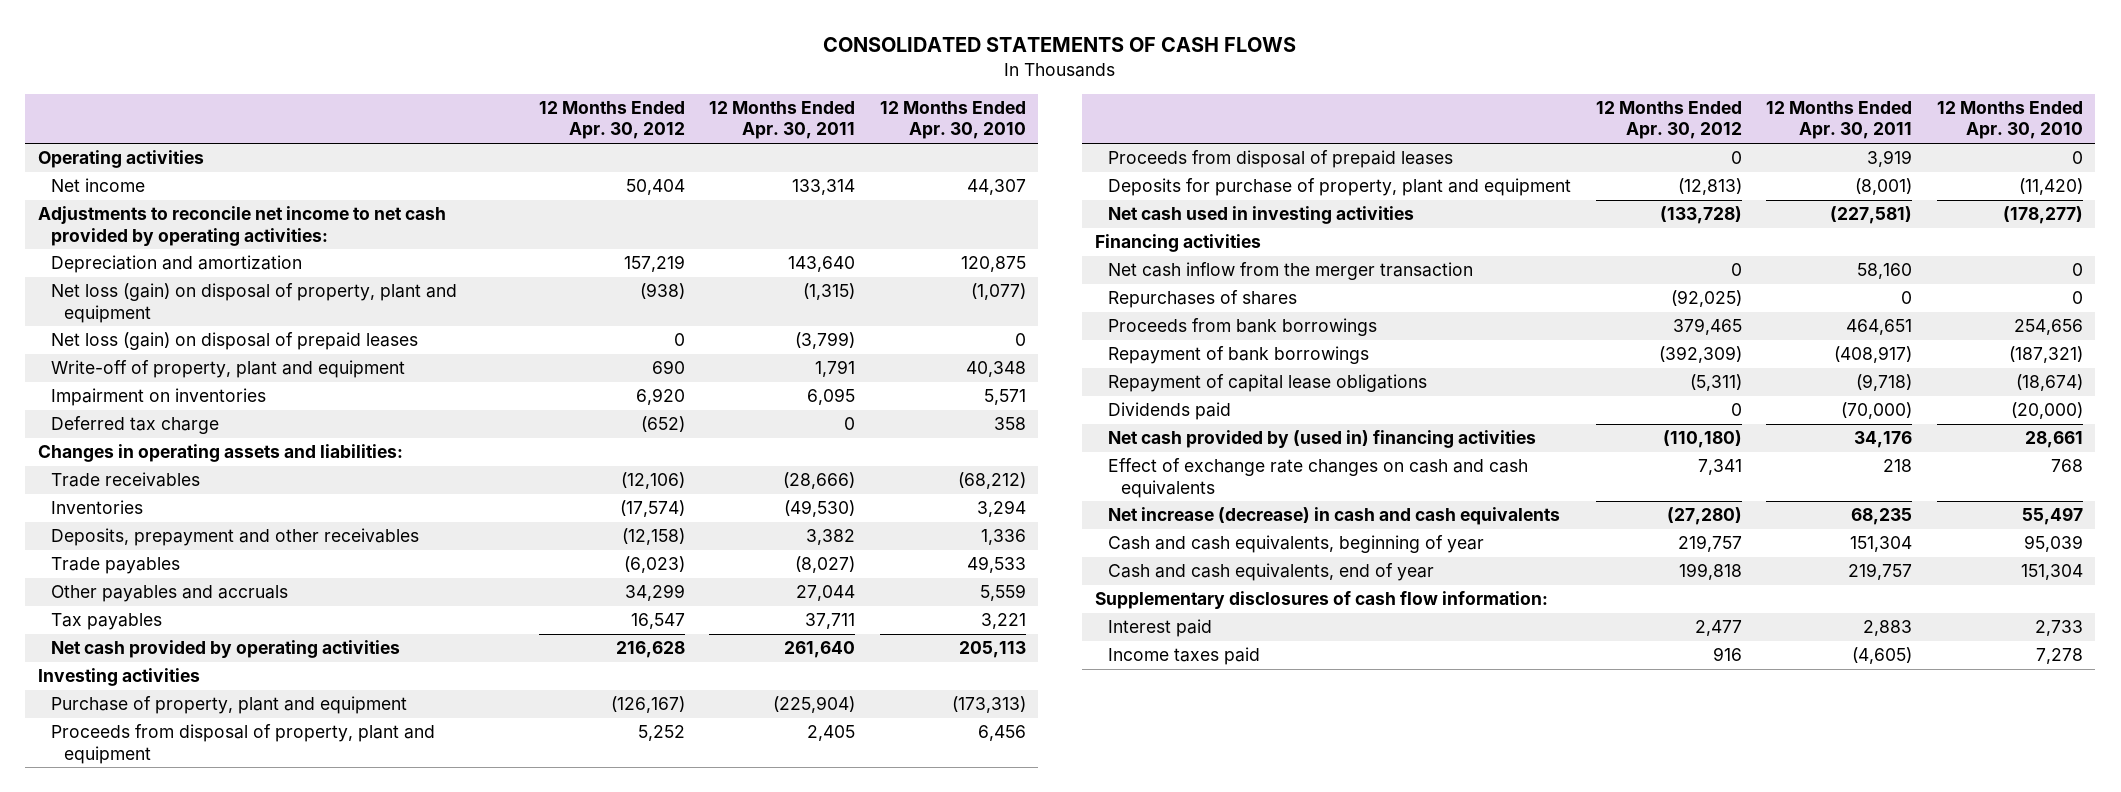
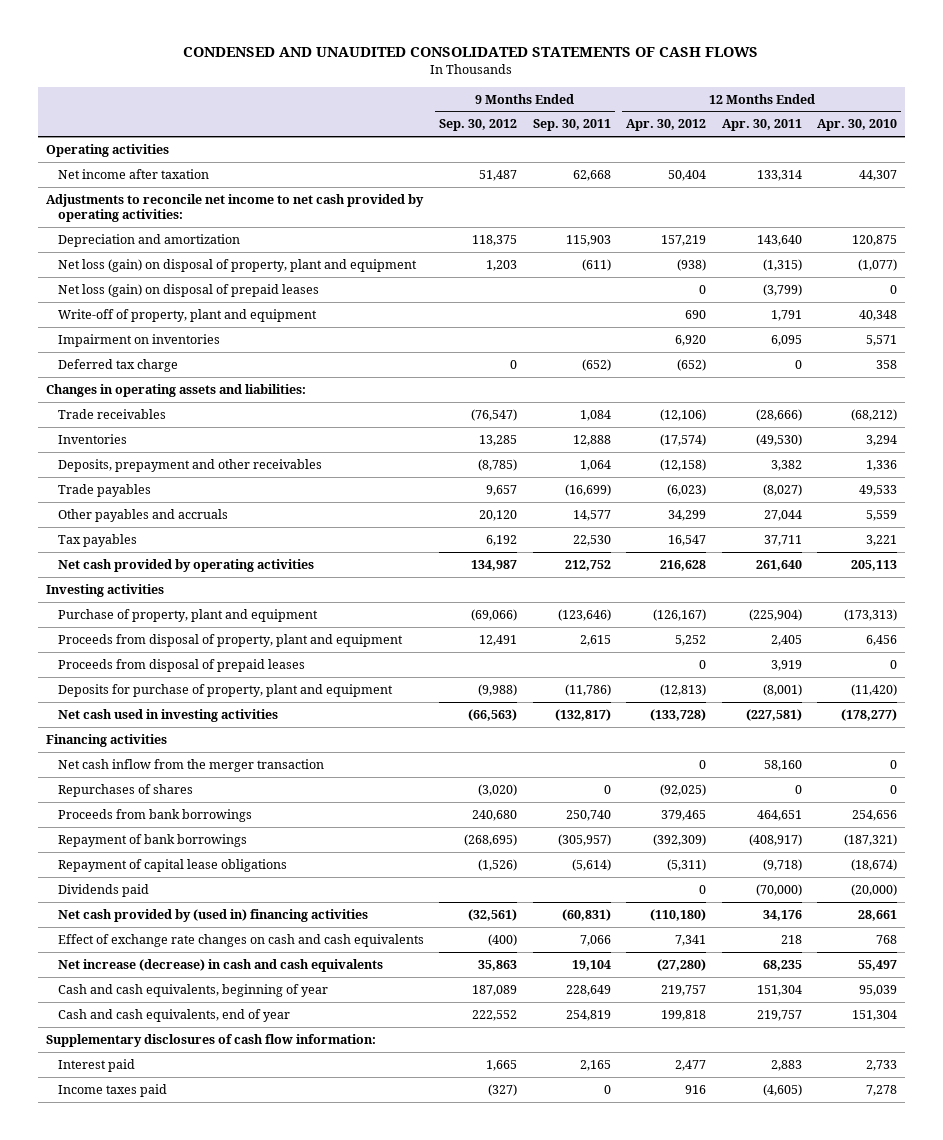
- CONSOLIDATED STATEMENTS OF CASH FLOWS
+ CONDENSED AND UNAUDITED CONSOLIDATED STATEMENTS OF CASH FLOWS
- | 12 Months Ended Apr. 30, 2012 | 12 Months Ended Apr. 30, 2011 | 12 Months Ended Apr. 30, 2010
+ | 9 Months Ended Sep. 30, 2012 | 9 Months Ended Sep. 30, 2011 | 12 Months Ended Apr. 30, 2012 | 12 Months Ended Apr. 30, 2011 | 12 Months Ended Apr. 30, 2010
- Net income | 50,404 | 133,314 | 44,307
+ Net income after taxation | 51,487 | 62,668 | 50,404 | 133,314 | 44,307

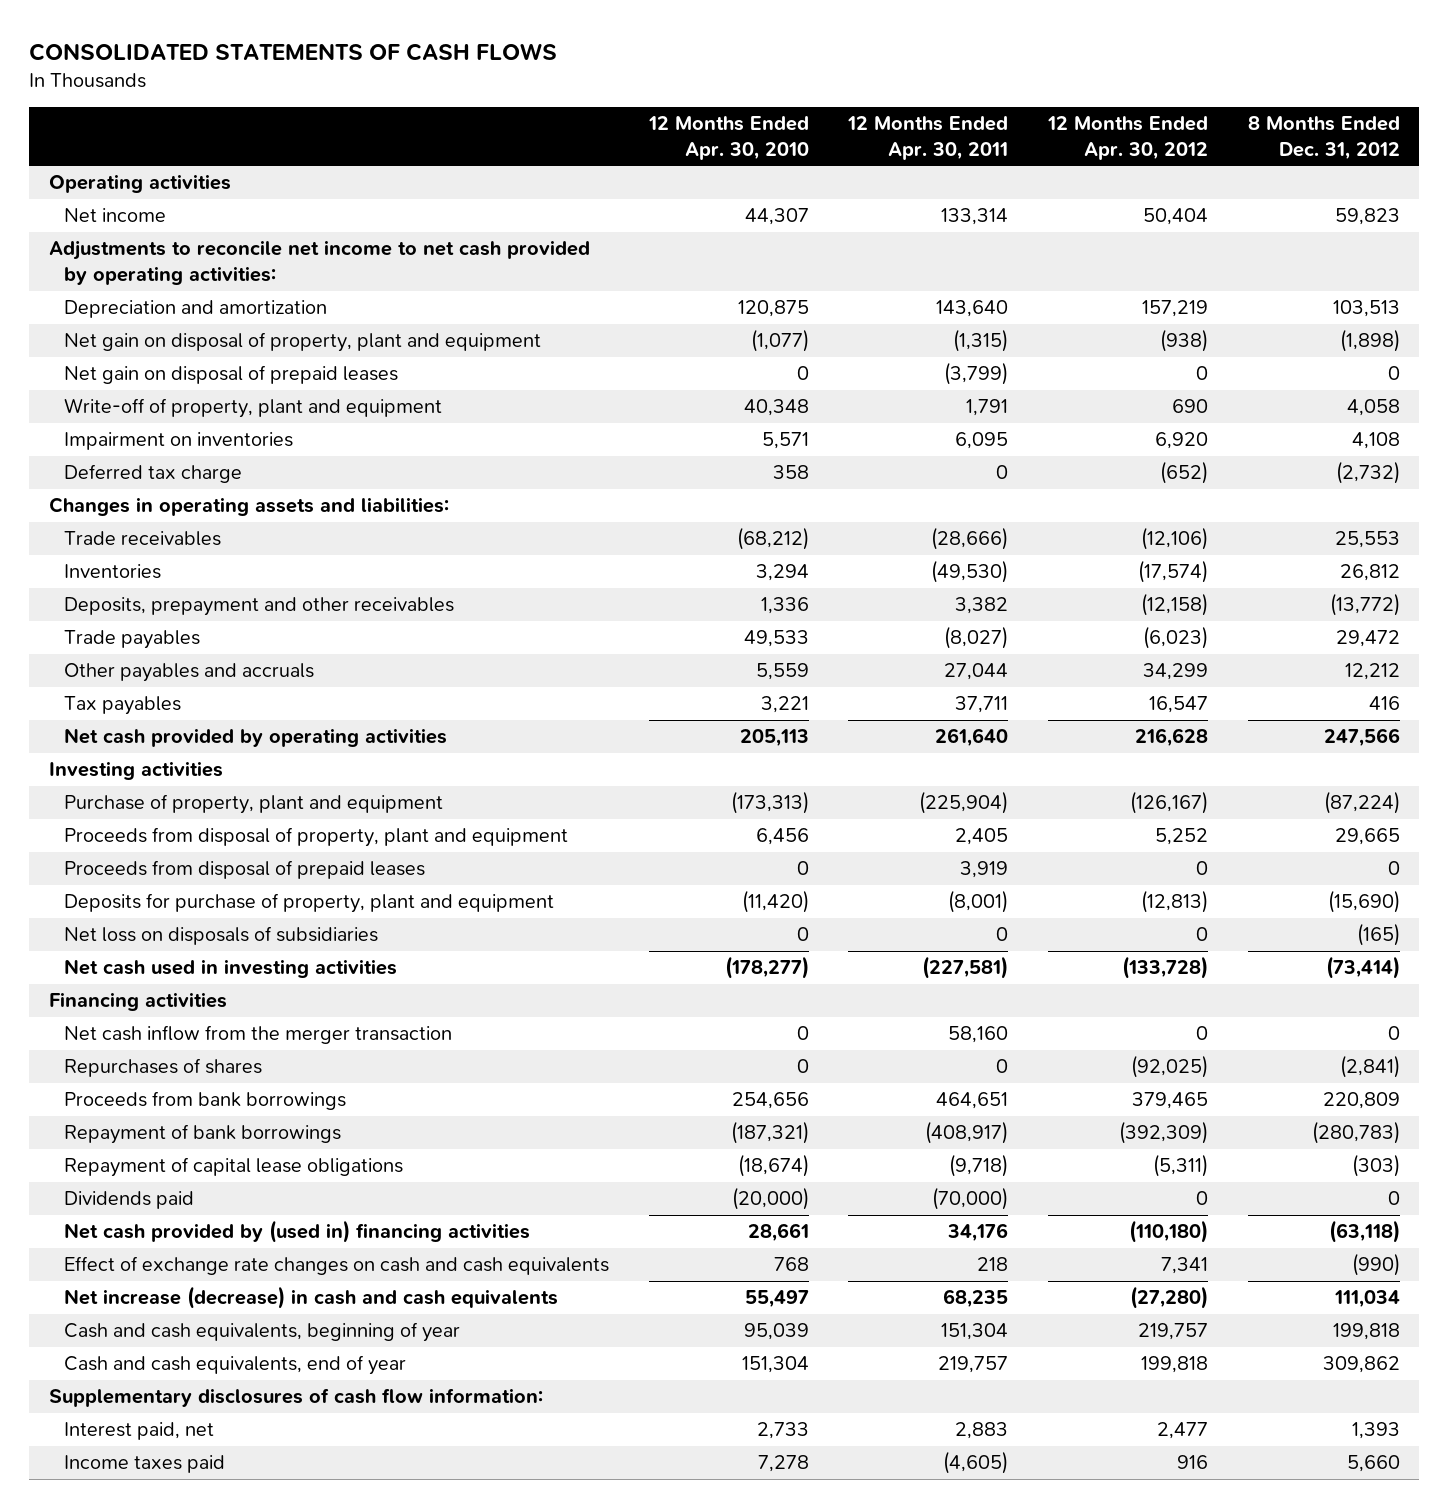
- CONDENSED AND UNAUDITED CONSOLIDATED STATEMENTS OF CASH FLOWS
+ CONSOLIDATED STATEMENTS OF CASH FLOWS
- | 9 Months Ended Sep. 30, 2012 | 9 Months Ended Sep. 30, 2011 | 12 Months Ended Apr. 30, 2012 | 12 Months Ended Apr. 30, 2011 | 12 Months Ended Apr. 30, 2010
+ | 12 Months Ended Apr. 30, 2010 | 12 Months Ended Apr. 30, 2011 | 12 Months Ended Apr. 30, 2012 | 8 Months Ended Dec. 31, 2012
- Net income after taxation | 51,487 | 62,668 | 50,404 | 133,314 | 44,307
+ Net income | 44,307 | 133,314 | 50,404 | 59,823
- Net loss (gain) on disposal of property, plant and equipment | 1,203 | (611) | (938) | (1,315) | (1,077)
- Net loss (gain) on disposal of prepaid leases | | | 0 | (3,799) | 0
+ Net gain on disposal of property, plant and equipment | (1,077) | (1,315) | (938) | (1,898)
+ Net gain on disposal of prepaid leases | 0 | (3,799) | 0 | 0
+ Net loss on disposals of subsidiaries | 0 | 0 | 0 | (165)
- Interest paid | 1,665 | 2,165 | 2,477 | 2,883 | 2,733
+ Interest paid, net | 2,733 | 2,883 | 2,477 | 1,393

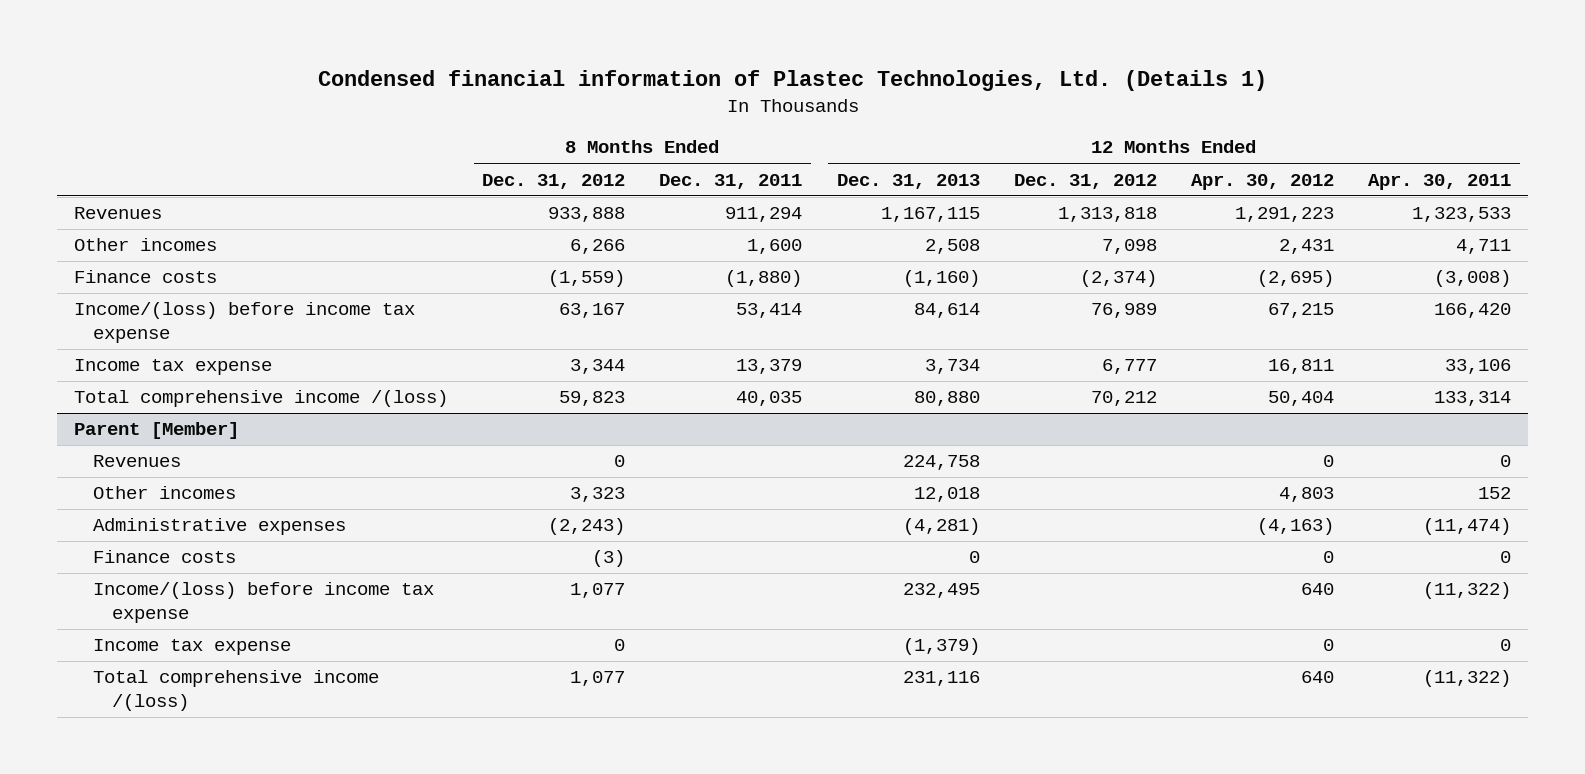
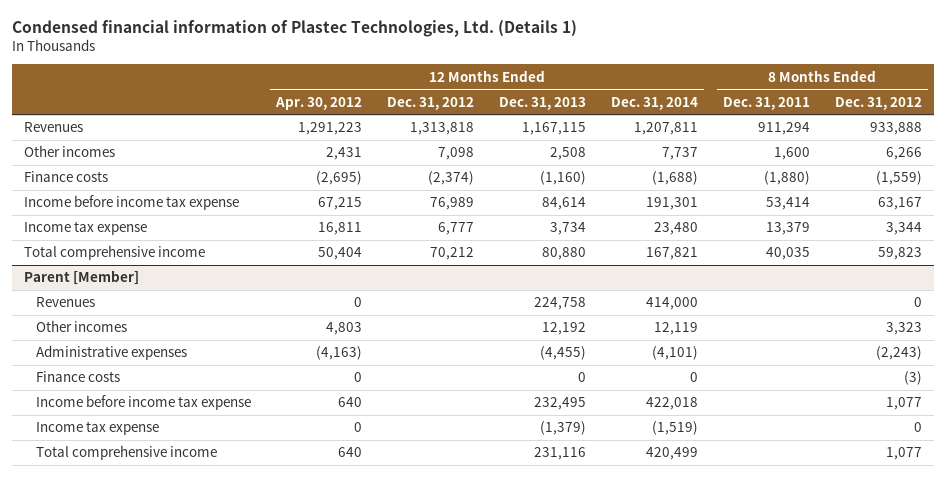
- | 8 Months Ended Dec. 31, 2012 | 8 Months Ended Dec. 31, 2011 | 12 Months Ended Dec. 31, 2013 | 12 Months Ended Dec. 31, 2012 | 12 Months Ended Apr. 30, 2012 | 12 Months Ended Apr. 30, 2011
+ | 12 Months Ended Apr. 30, 2012 | 12 Months Ended Dec. 31, 2012 | 12 Months Ended Dec. 31, 2013 | 12 Months Ended Dec. 31, 2014 | 8 Months Ended Dec. 31, 2011 | 8 Months Ended Dec. 31, 2012
- Income/(loss) before income tax expense | 63,167 | 53,414 | 84,614 | 76,989 | 67,215 | 166,420
+ Income before income tax expense | 67,215 | 76,989 | 84,614 | 191,301 | 53,414 | 63,167
- Total comprehensive income /(loss) | 59,823 | 40,035 | 80,880 | 70,212 | 50,404 | 133,314
+ Total comprehensive income | 50,404 | 70,212 | 80,880 | 167,821 | 40,035 | 59,823
@ Parent [Member]
- Other incomes | 3,323 | | 12,018 | | 4,803 | 152
- Administrative expenses | (2,243) | | (4,281) | | (4,163) | (11,474)
+ Other incomes | 4,803 | | 12,192 | 12,119 | | 3,323
+ Administrative expenses | (4,163) | | (4,455) | (4,101) | | (2,243)
- Income/(loss) before income tax expense | 1,077 | | 232,495 | | 640 | (11,322)
+ Income before income tax expense | 640 | | 232,495 | 422,018 | | 1,077
- Total comprehensive income /(loss) | 1,077 | | 231,116 | | 640 | (11,322)
+ Total comprehensive income | 640 | | 231,116 | 420,499 | | 1,077

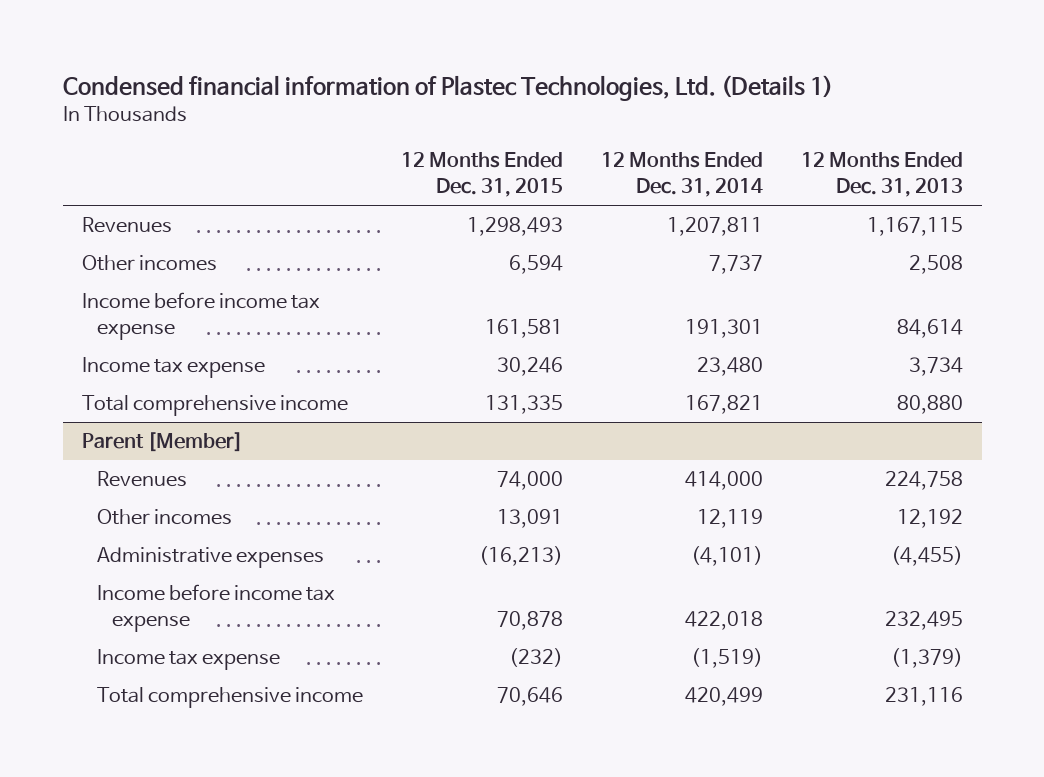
- | 12 Months Ended Apr. 30, 2012 | 12 Months Ended Dec. 31, 2012 | 12 Months Ended Dec. 31, 2013 | 12 Months Ended Dec. 31, 2014 | 8 Months Ended Dec. 31, 2011 | 8 Months Ended Dec. 31, 2012
+ | 12 Months Ended Dec. 31, 2015 | 12 Months Ended Dec. 31, 2014 | 12 Months Ended Dec. 31, 2013
- Finance costs | (2,695) | (2,374) | (1,160) | (1,688) | (1,880) | (1,559)
@ Parent [Member]
- Finance costs | 0 | | 0 | 0 | | (3)

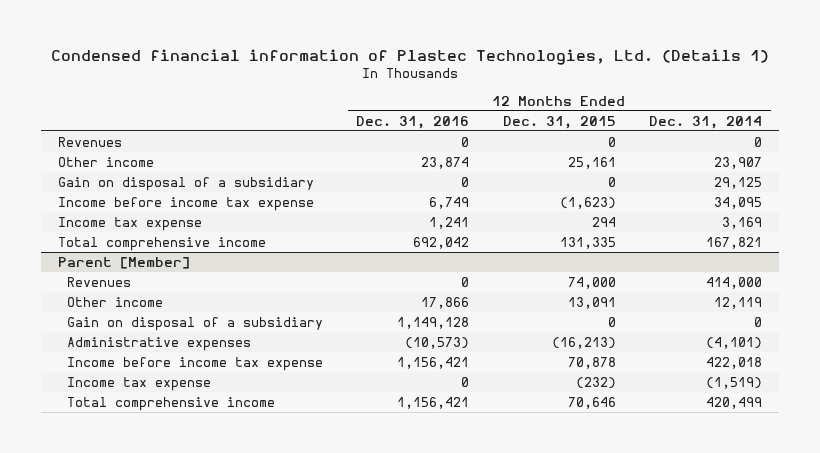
- | 12 Months Ended Dec. 31, 2015 | 12 Months Ended Dec. 31, 2014 | 12 Months Ended Dec. 31, 2013
+ | 12 Months Ended Dec. 31, 2016 | 12 Months Ended Dec. 31, 2015 | 12 Months Ended Dec. 31, 2014
- Revenues | 1,298,493 | 1,207,811 | 1,167,115
- Other incomes | 6,594 | 7,737 | 2,508
- Income before income tax expense | 161,581 | 191,301 | 84,614
- Income tax expense | 30,246 | 23,480 | 3,734
+ Revenues | 0 | 0 | 0
+ Other income | 23,874 | 25,161 | 23,907
+ Gain on disposal of a subsidiary | 0 | 0 | 29,125
+ Income before income tax expense | 6,749 | (1,623) | 34,095
+ Income tax expense | 1,241 | 294 | 3,169
@ Parent [Member]
- Other incomes | 13,091 | 12,119 | 12,192
+ Other income | 17,866 | 13,091 | 12,119
+ Gain on disposal of a subsidiary | 1,149,128 | 0 | 0

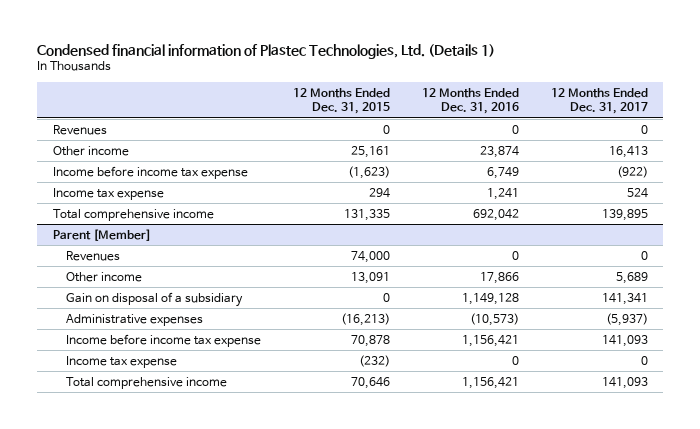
- | 12 Months Ended Dec. 31, 2016 | 12 Months Ended Dec. 31, 2015 | 12 Months Ended Dec. 31, 2014
+ | 12 Months Ended Dec. 31, 2015 | 12 Months Ended Dec. 31, 2016 | 12 Months Ended Dec. 31, 2017
- Gain on disposal of a subsidiary | 0 | 0 | 29,125

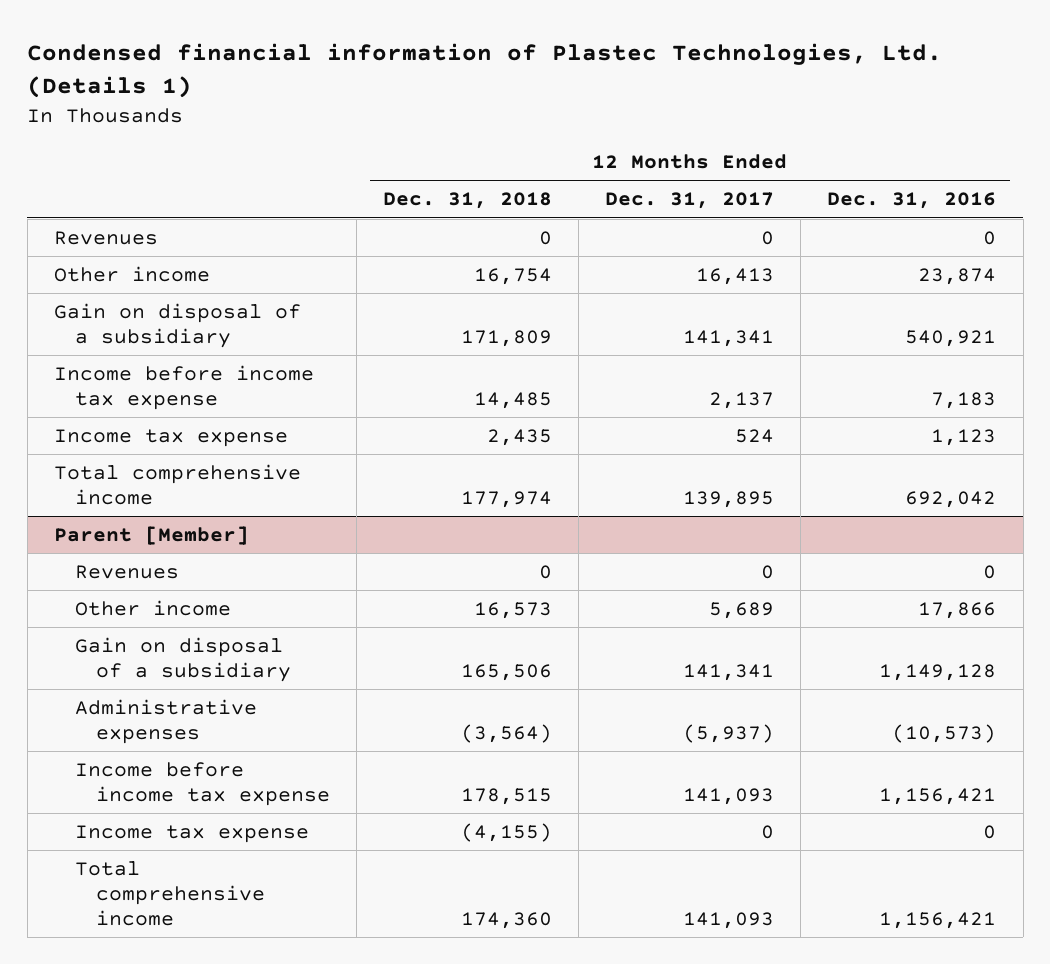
- | 12 Months Ended Dec. 31, 2015 | 12 Months Ended Dec. 31, 2016 | 12 Months Ended Dec. 31, 2017
+ | 12 Months Ended Dec. 31, 2018 | 12 Months Ended Dec. 31, 2017 | 12 Months Ended Dec. 31, 2016
- Income before income tax expense | (1,623) | 6,749 | (922)
- Income tax expense | 294 | 1,241 | 524
+ Gain on disposal of a subsidiary | 171,809 | 141,341 | 540,921
+ Income before income tax expense | 14,485 | 2,137 | 7,183
+ Income tax expense | 2,435 | 524 | 1,123

